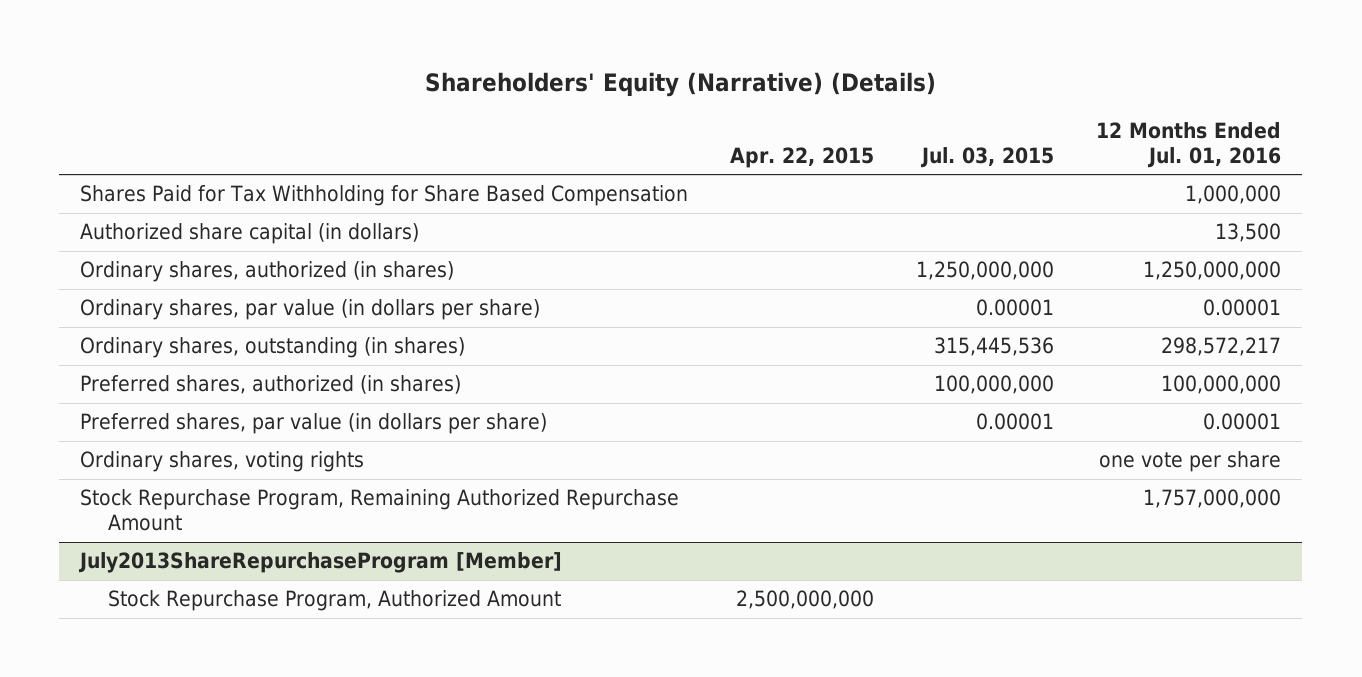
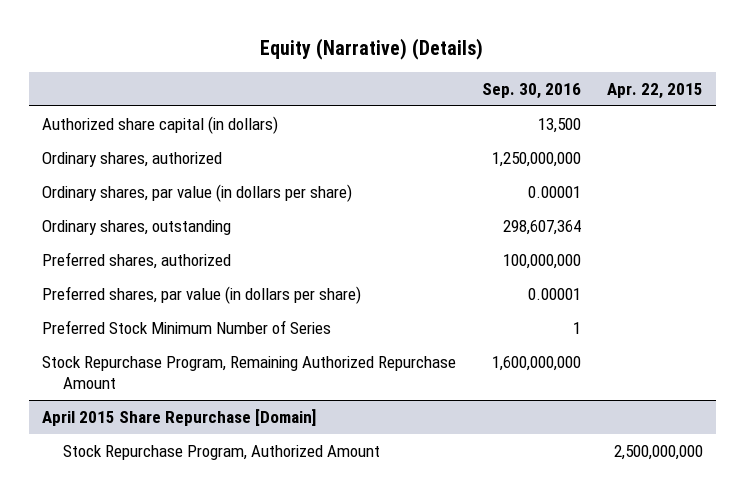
- Shareholders' Equity (Narrative) (Details)
+ Equity (Narrative) (Details)
- | Apr. 22, 2015 | Jul. 03, 2015 | 12 Months Ended Jul. 01, 2016
+ | Sep. 30, 2016 | Apr. 22, 2015
- Shares Paid for Tax Withholding for Share Based Compensation | | | 1,000,000
- Ordinary shares, authorized (in shares) | | 1,250,000,000 | 1,250,000,000
+ Ordinary shares, authorized | 1,250,000,000 |
- Ordinary shares, outstanding (in shares) | | 315,445,536 | 298,572,217
- Preferred shares, authorized (in shares) | | 100,000,000 | 100,000,000
+ Ordinary shares, outstanding | 298,607,364 |
+ Preferred shares, authorized | 100,000,000 |
- Ordinary shares, voting rights | | | one vote per share
+ Preferred Stock Minimum Number of Series | 1 |
- July2013ShareRepurchaseProgram [Member]
+ April 2015 Share Repurchase [Domain]

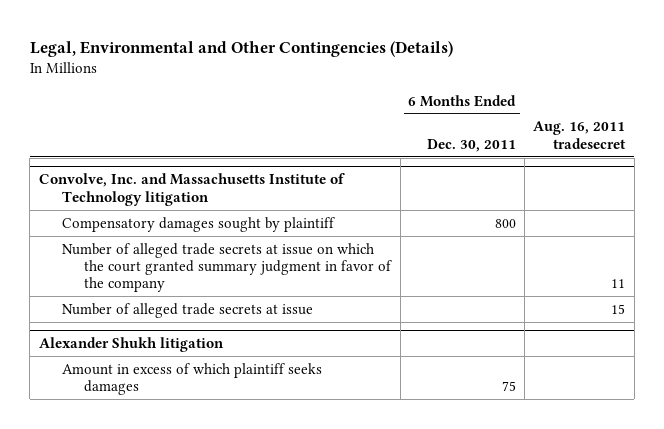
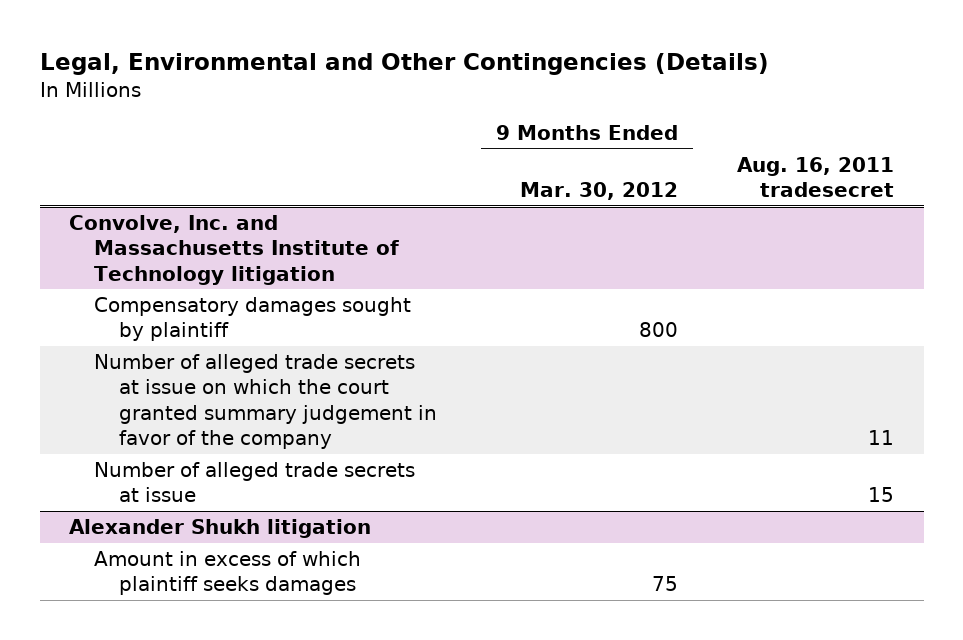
- | 6 Months Ended Dec. 30, 2011 | Aug. 16, 2011 tradesecret
+ | 9 Months Ended Mar. 30, 2012 | Aug. 16, 2011 tradesecret
@ Convolve, Inc. and Massachusetts Institute of Technology litigation
- Number of alleged trade secrets at issue on which the court granted summary judgment in favor of the company | | 11
+ Number of alleged trade secrets at issue on which the court granted summary judgement in favor of the company | | 11

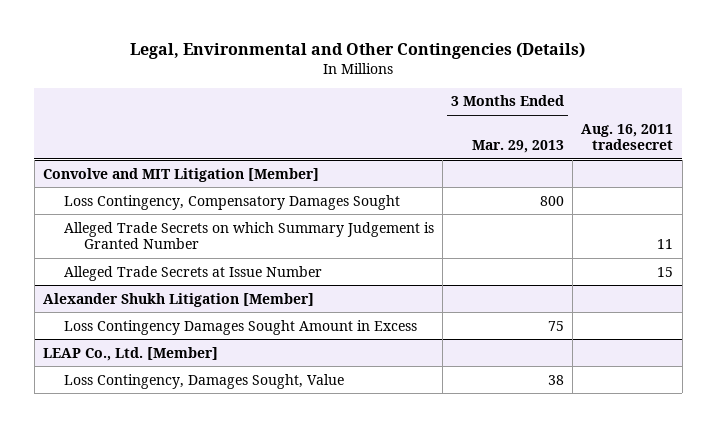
- | 9 Months Ended Mar. 30, 2012 | Aug. 16, 2011 tradesecret
+ | 3 Months Ended Mar. 29, 2013 | Aug. 16, 2011 tradesecret
- Convolve, Inc. and Massachusetts Institute of Technology litigation
- Compensatory damages sought by plaintiff | 800 |
- Number of alleged trade secrets at issue on which the court granted summary judgement in favor of the company | | 11
- Number of alleged trade secrets at issue | | 15
- Alexander Shukh litigation
- Amount in excess of which plaintiff seeks damages | 75 |
+ Convolve and MIT Litigation [Member]
+ Loss Contingency, Compensatory Damages Sought | 800 |
+ Alleged Trade Secrets on which Summary Judgement is Granted Number | | 11
+ Alleged Trade Secrets at Issue Number | | 15
+ Alexander Shukh Litigation [Member]
+ Loss Contingency Damages Sought Amount in Excess | 75 |
+ LEAP Co., Ltd. [Member]
+ Loss Contingency, Damages Sought, Value | 38 |

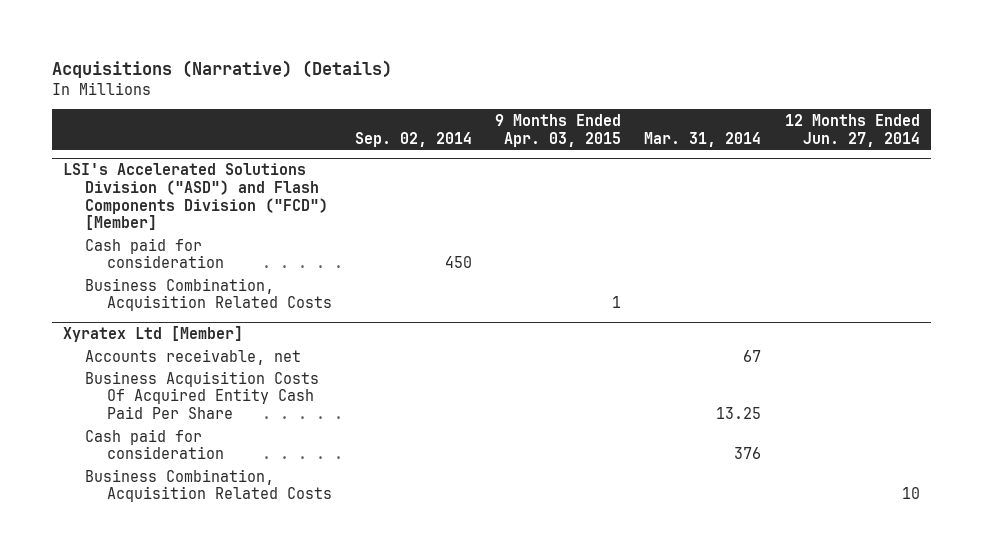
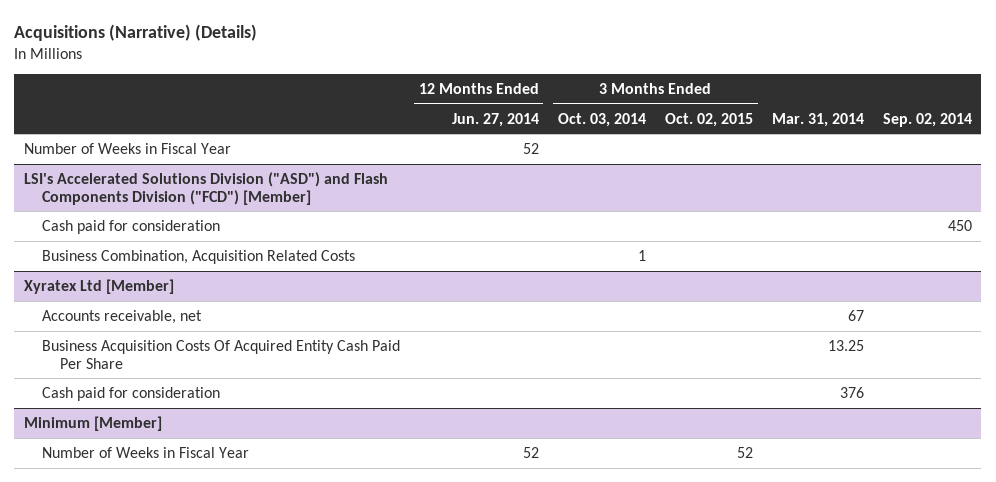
- | Sep. 02, 2014 | 9 Months Ended Apr. 03, 2015 | Mar. 31, 2014 | 12 Months Ended Jun. 27, 2014
+ | 12 Months Ended Jun. 27, 2014 | 3 Months Ended Oct. 03, 2014 | 3 Months Ended Oct. 02, 2015 | Mar. 31, 2014 | Sep. 02, 2014
+ Number of Weeks in Fiscal Year | 52 | | | |
@ Xyratex Ltd [Member]
- Business Combination, Acquisition Related Costs | | | | 10
+ Minimum [Member]
+ Number of Weeks in Fiscal Year | 52 | | 52 | |

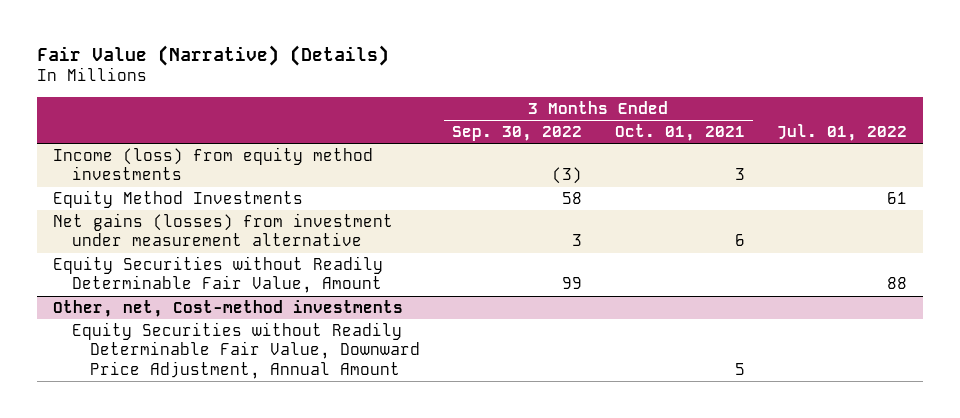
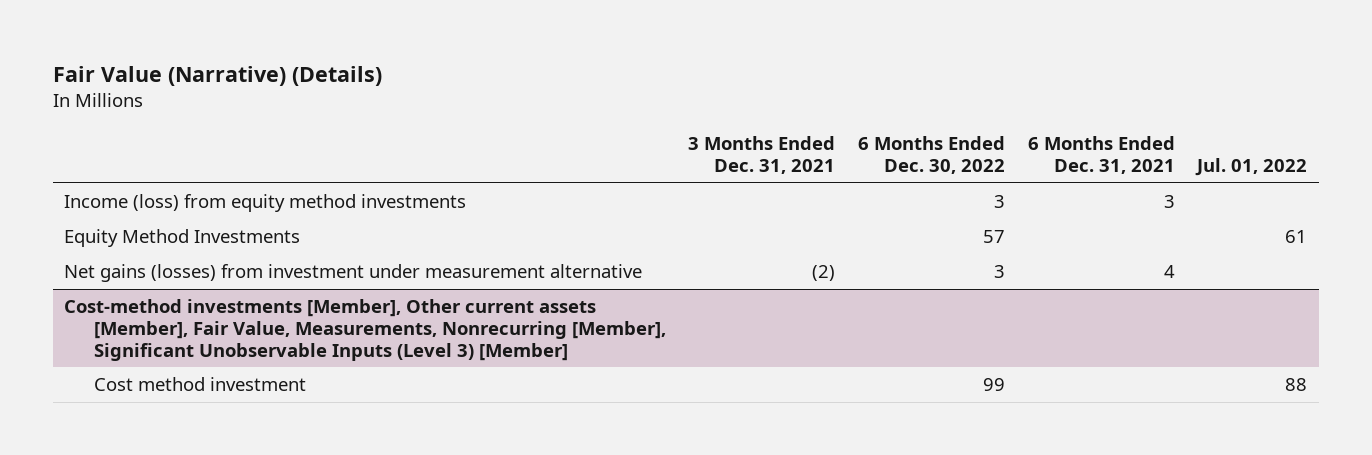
- | 3 Months Ended Sep. 30, 2022 | 3 Months Ended Oct. 01, 2021 | Jul. 01, 2022
+ | 3 Months Ended Dec. 31, 2021 | 6 Months Ended Dec. 30, 2022 | 6 Months Ended Dec. 31, 2021 | Jul. 01, 2022
- Equity Securities without Readily Determinable Fair Value, Amount | 99 | | 88
- Other, net, Cost-method investments
- Equity Securities without Readily Determinable Fair Value, Downward Price Adjustment, Annual Amount | | 5 |
+ Cost-method investments [Member], Other current assets [Member], Fair Value, Measurements, Nonrecurring [Member], Significant Unobservable Inputs (Level 3) [Member]
+ Cost method investment | | 99 | | 88

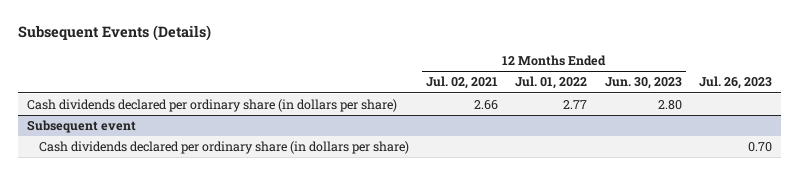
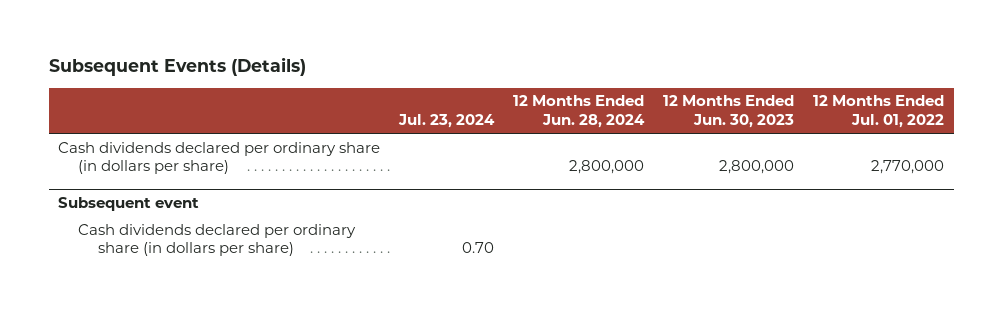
- | 12 Months Ended Jul. 02, 2021 | 12 Months Ended Jul. 01, 2022 | 12 Months Ended Jun. 30, 2023 | Jul. 26, 2023
+ | Jul. 23, 2024 | 12 Months Ended Jun. 28, 2024 | 12 Months Ended Jun. 30, 2023 | 12 Months Ended Jul. 01, 2022
- Cash dividends declared per ordinary share (in dollars per share) | 2.66 | 2.77 | 2.80 |
+ Cash dividends declared per ordinary share (in dollars per share) | | 2,800,000 | 2,800,000 | 2,770,000

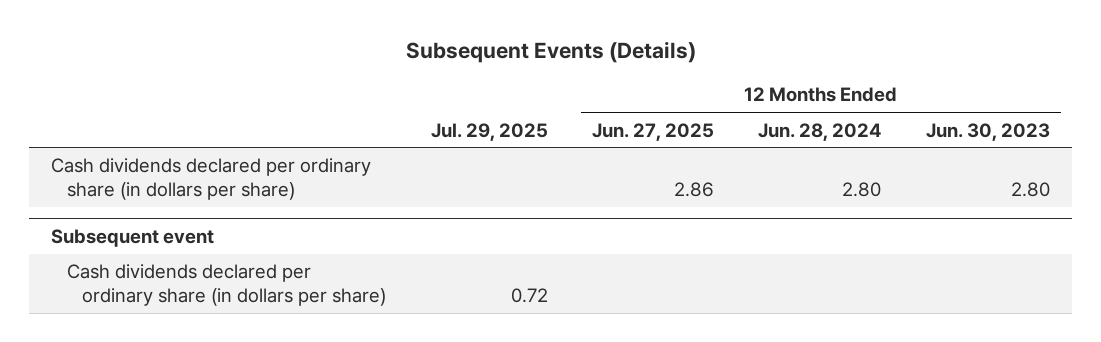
- | Jul. 23, 2024 | 12 Months Ended Jun. 28, 2024 | 12 Months Ended Jun. 30, 2023 | 12 Months Ended Jul. 01, 2022
+ | Jul. 29, 2025 | 12 Months Ended Jun. 27, 2025 | 12 Months Ended Jun. 28, 2024 | 12 Months Ended Jun. 30, 2023
- Cash dividends declared per ordinary share (in dollars per share) | | 2,800,000 | 2,800,000 | 2,770,000
+ Cash dividends declared per ordinary share (in dollars per share) | | 2.86 | 2.80 | 2.80

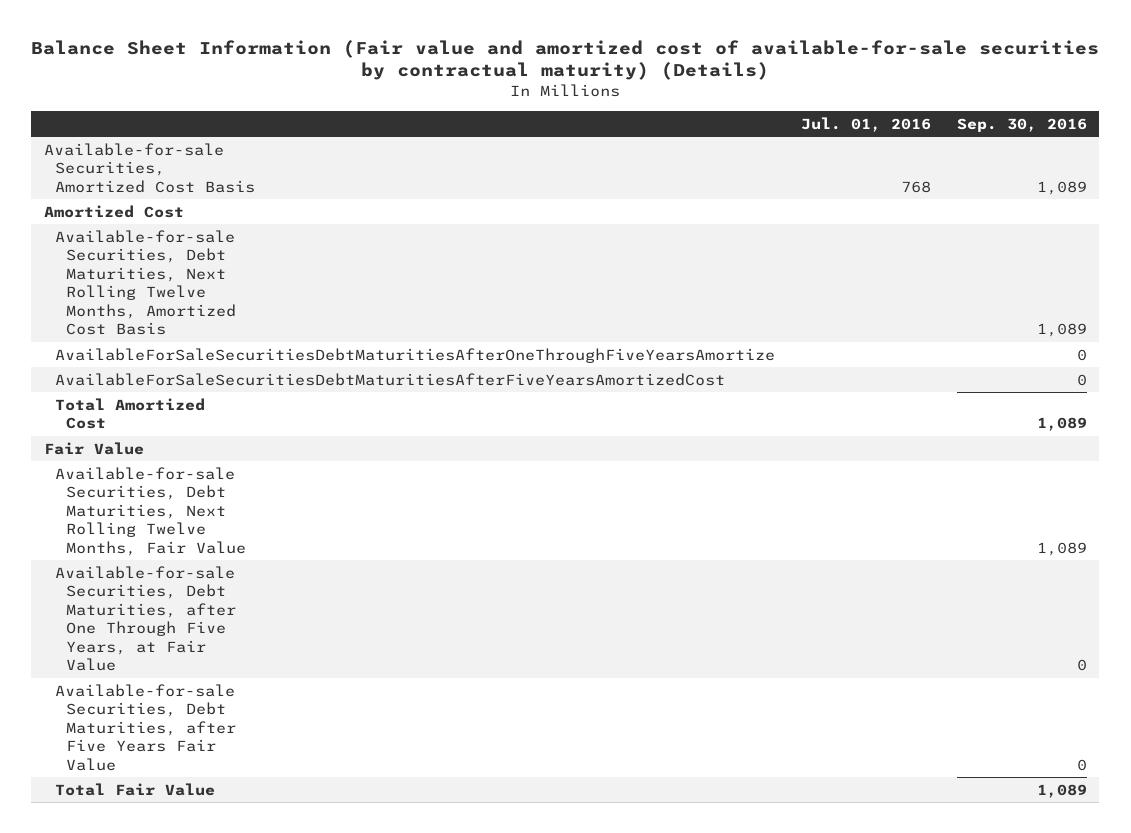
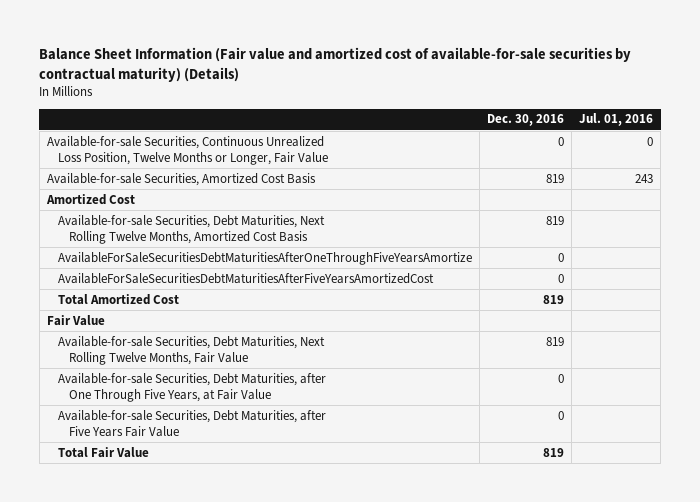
- | Jul. 01, 2016 | Sep. 30, 2016
+ | Dec. 30, 2016 | Jul. 01, 2016
- Available-for-sale Securities, Amortized Cost Basis | 768 | 1,089
+ Available-for-sale Securities, Continuous Unrealized Loss Position, Twelve Months or Longer, Fair Value | 0 | 0
+ Available-for-sale Securities, Amortized Cost Basis | 819 | 243

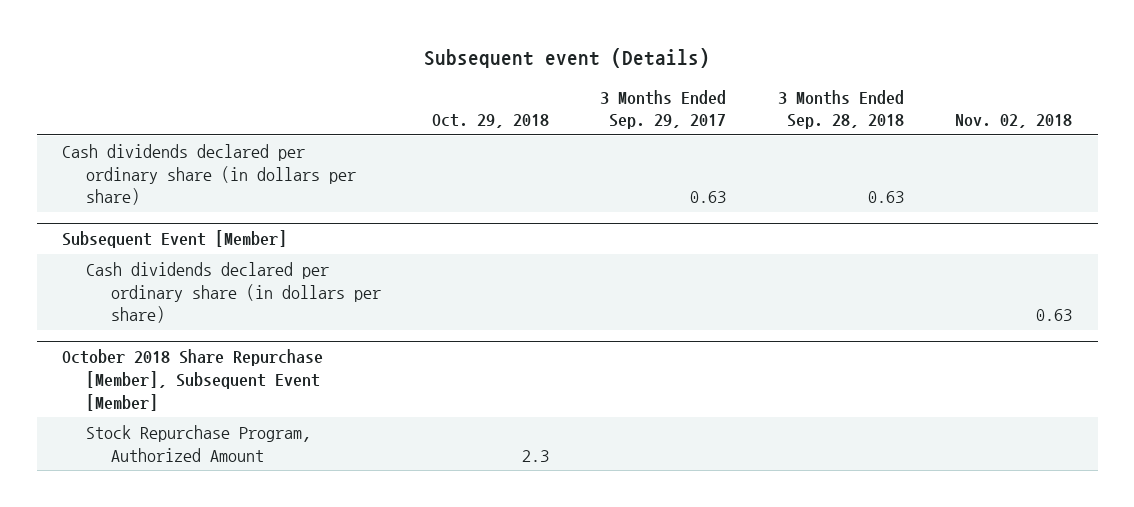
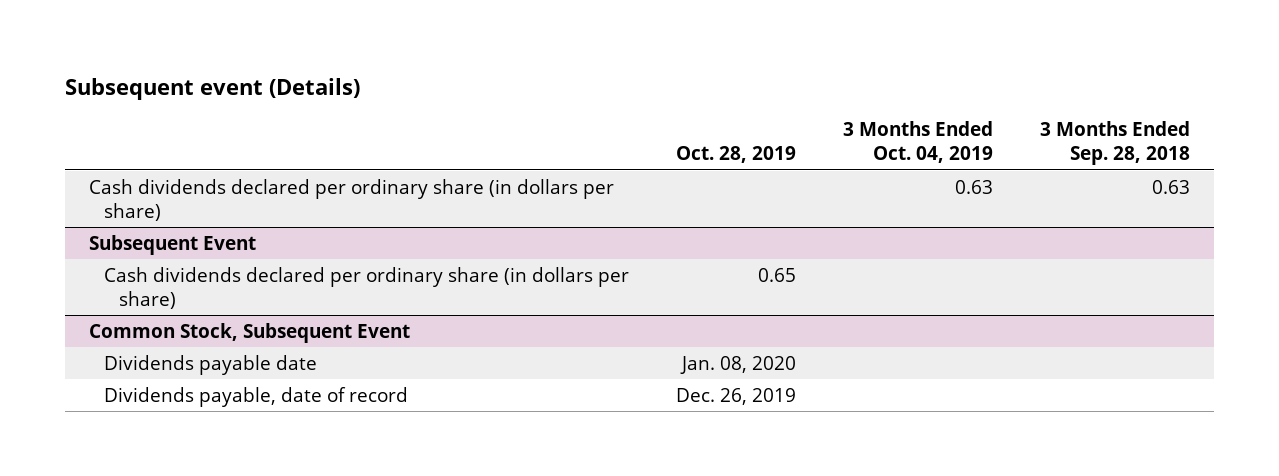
- | Oct. 29, 2018 | 3 Months Ended Sep. 29, 2017 | 3 Months Ended Sep. 28, 2018 | Nov. 02, 2018
+ | Oct. 28, 2019 | 3 Months Ended Oct. 04, 2019 | 3 Months Ended Sep. 28, 2018
- Subsequent Event [Member]
+ Subsequent Event
- October 2018 Share Repurchase [Member], Subsequent Event [Member]
- Stock Repurchase Program, Authorized Amount | 2.3 | | |
+ Common Stock, Subsequent Event
+ Dividends payable date | Jan. 08, 2020 | |
+ Dividends payable, date of record | Dec. 26, 2019 | |

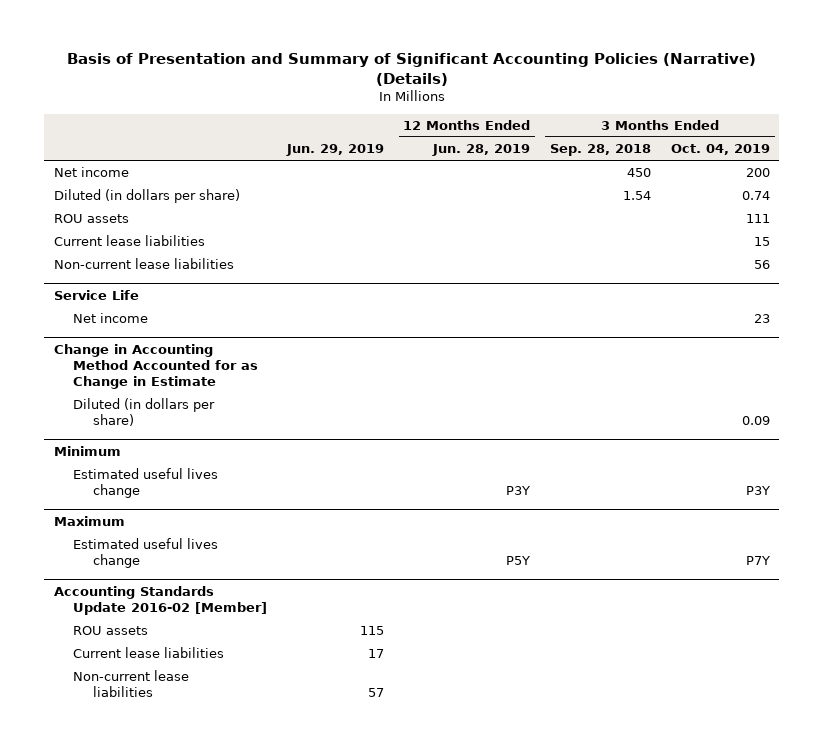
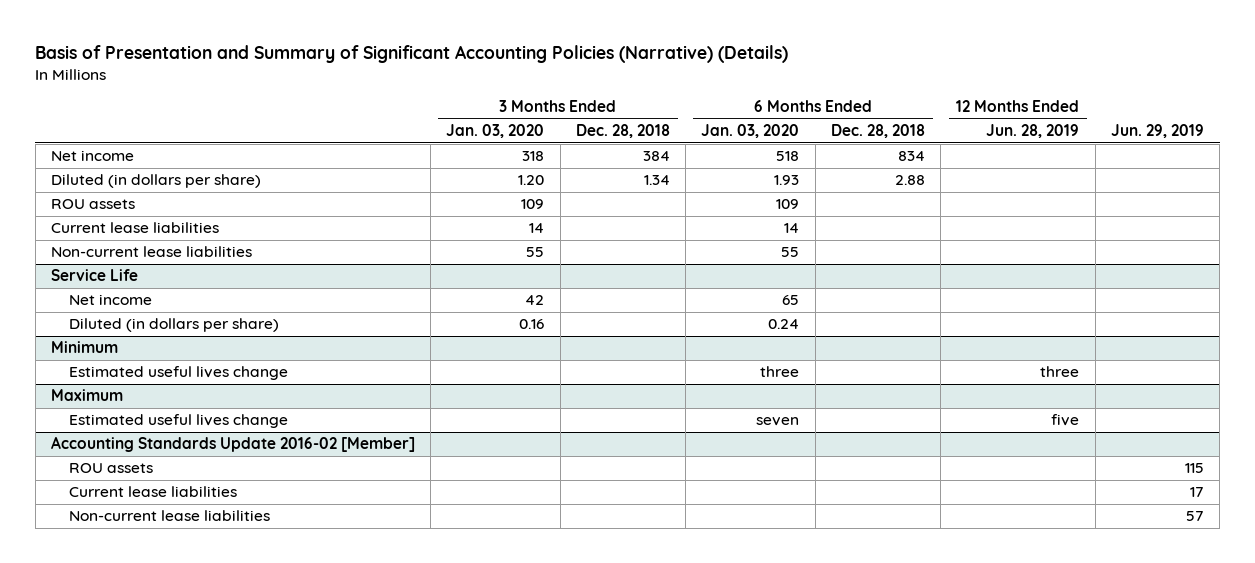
- | Jun. 29, 2019 | 12 Months Ended Jun. 28, 2019 | 3 Months Ended Sep. 28, 2018 | 3 Months Ended Oct. 04, 2019
+ | 3 Months Ended Jan. 03, 2020 | 3 Months Ended Dec. 28, 2018 | 6 Months Ended Jan. 03, 2020 | 6 Months Ended Dec. 28, 2018 | 12 Months Ended Jun. 28, 2019 | Jun. 29, 2019
- Change in Accounting Method Accounted for as Change in Estimate
- Diluted (in dollars per share) | | | | 0.09
@ Service Life
+ Diluted (in dollars per share) | 0.16 | | 0.24 | | |
@ Minimum
- Estimated useful lives change | | P3Y | | P3Y
+ Estimated useful lives change | | | three | | three |
@ Maximum
- Estimated useful lives change | | P5Y | | P7Y
+ Estimated useful lives change | | | seven | | five |

